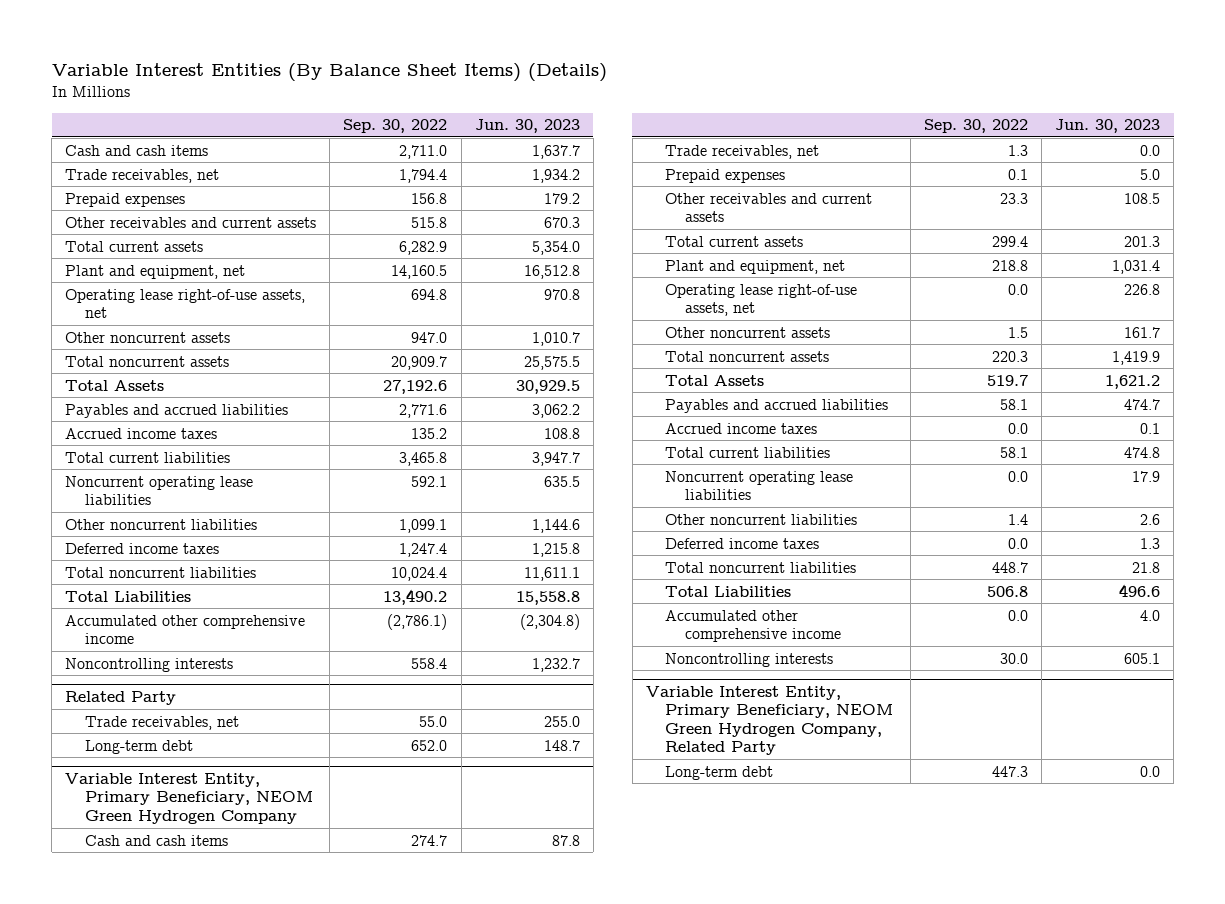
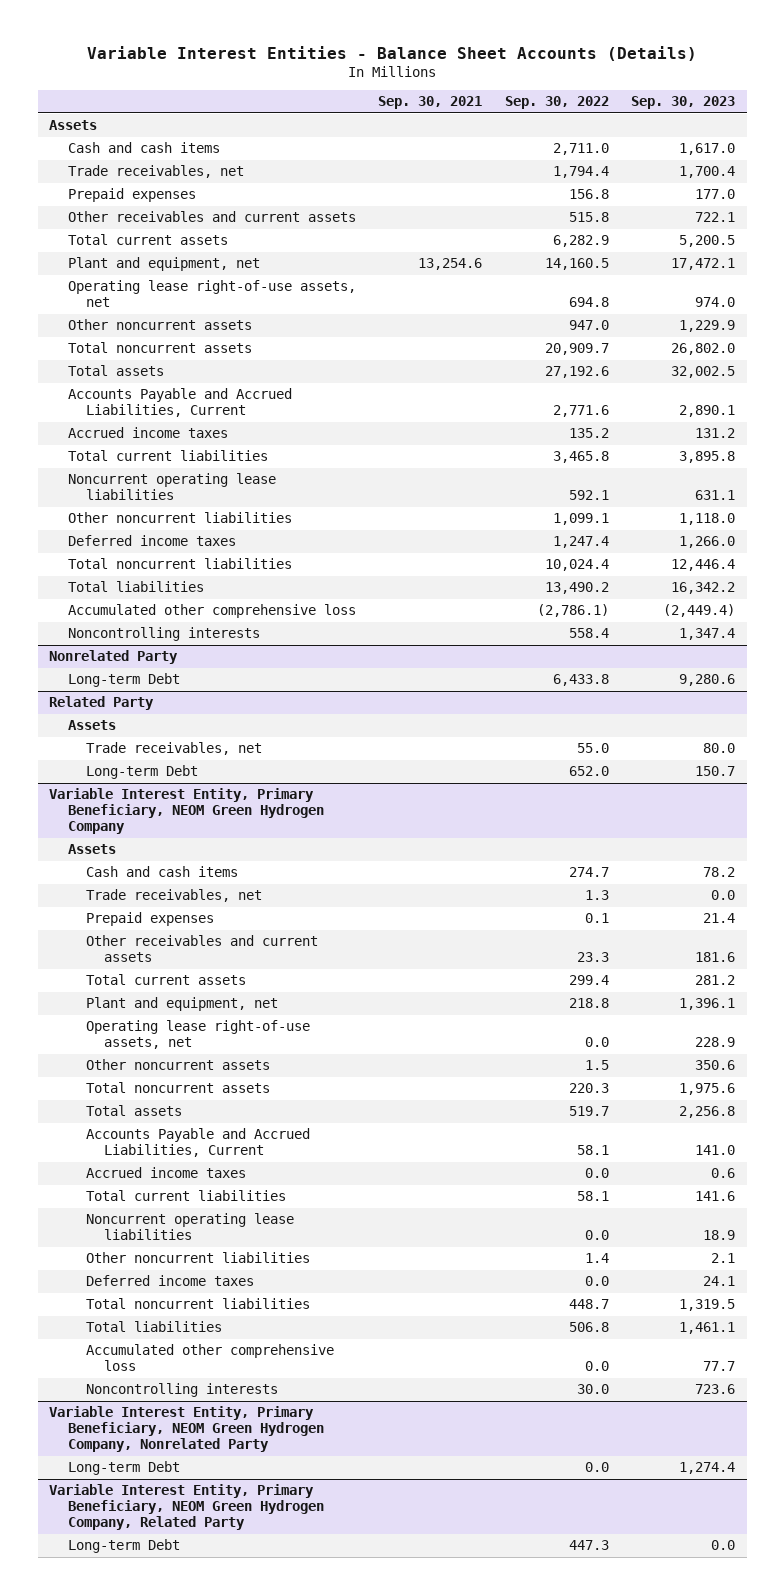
- Variable Interest Entities (By Balance Sheet Items) (Details)
+ Variable Interest Entities - Balance Sheet Accounts (Details)
- | Sep. 30, 2022 | Jun. 30, 2023
+ | Sep. 30, 2021 | Sep. 30, 2022 | Sep. 30, 2023
+ Assets
- Total Assets | 27,192.6 | 30,929.5
- Payables and accrued liabilities | 2,771.6 | 3,062.2
+ Total assets | | 27,192.6 | 32,002.5
+ Accounts Payable and Accrued Liabilities, Current | | 2,771.6 | 2,890.1
- Total Liabilities | 13,490.2 | 15,558.8
- Accumulated other comprehensive income | (2,786.1) | (2,304.8)
+ Total liabilities | | 13,490.2 | 16,342.2
+ Accumulated other comprehensive loss | | (2,786.1) | (2,449.4)
+ Nonrelated Party
+ Long-term Debt | | 6,433.8 | 9,280.6
@ Related Party
+ Assets
- Long-term debt | 652.0 | 148.7
+ Long-term Debt | | 652.0 | 150.7
@ Variable Interest Entity, Primary Beneficiary, NEOM Green Hydrogen Company
+ Assets
- Total Assets | 519.7 | 1,621.2
- Payables and accrued liabilities | 58.1 | 474.7
+ Total assets | | 519.7 | 2,256.8
+ Accounts Payable and Accrued Liabilities, Current | | 58.1 | 141.0
- Total Liabilities | 506.8 | 496.6
- Accumulated other comprehensive income | 0.0 | 4.0
+ Total liabilities | | 506.8 | 1,461.1
+ Accumulated other comprehensive loss | | 0.0 | 77.7
+ Variable Interest Entity, Primary Beneficiary, NEOM Green Hydrogen Company, Nonrelated Party
+ Long-term Debt | | 0.0 | 1,274.4
@ Variable Interest Entity, Primary Beneficiary, NEOM Green Hydrogen Company, Related Party
- Long-term debt | 447.3 | 0.0
+ Long-term Debt | | 447.3 | 0.0

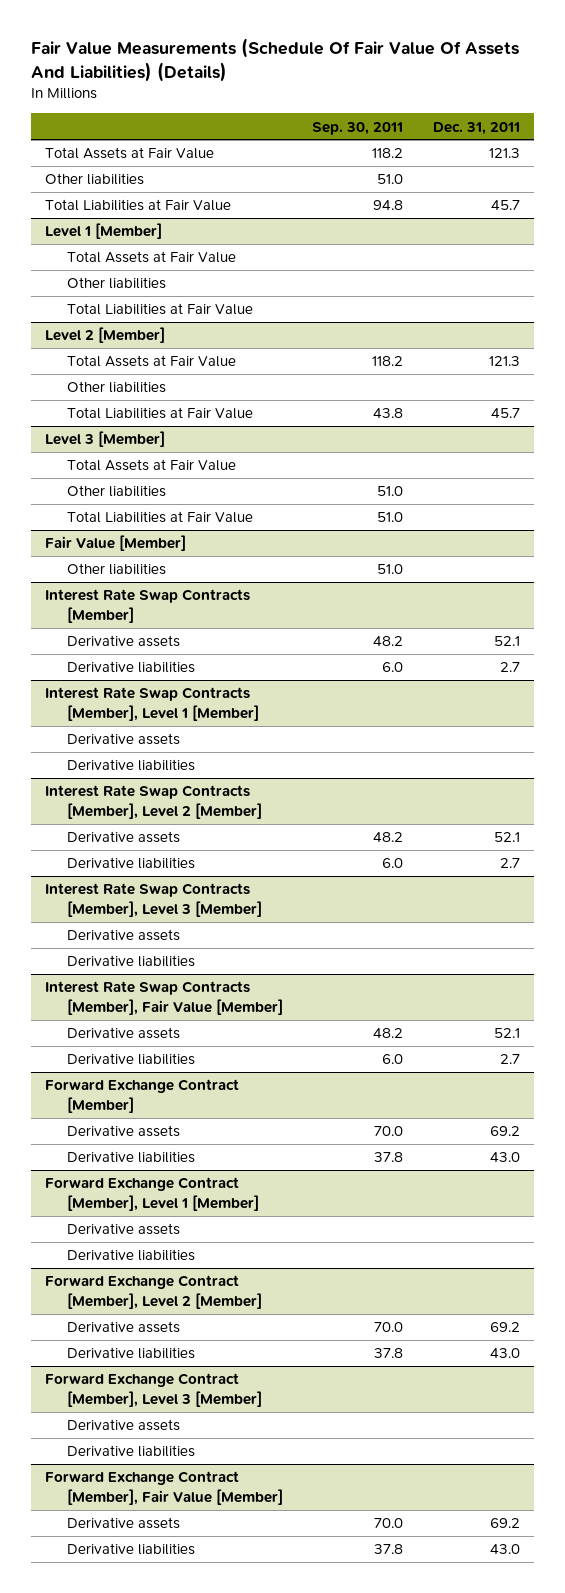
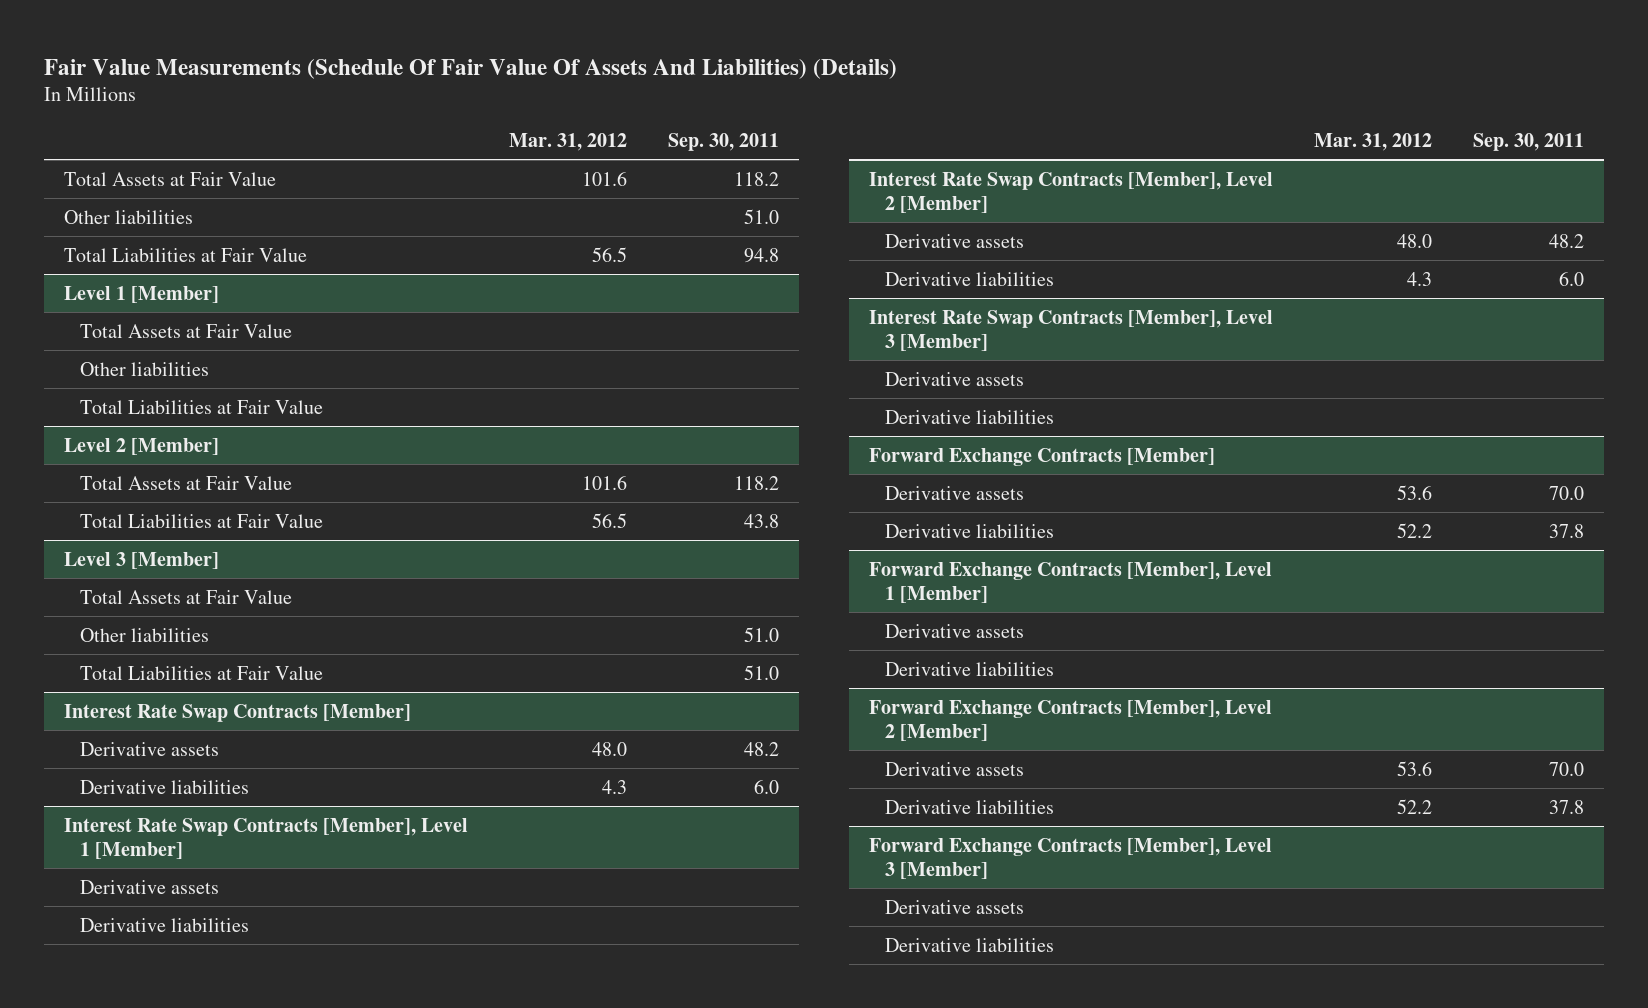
- | Sep. 30, 2011 | Dec. 31, 2011
+ | Mar. 31, 2012 | Sep. 30, 2011
@ Level 2 [Member]
- Other liabilities
- Fair Value [Member]
- Other liabilities | 51.0 |
- Interest Rate Swap Contracts [Member], Fair Value [Member]
- Derivative assets | 48.2 | 52.1
- Derivative liabilities | 6.0 | 2.7
- Forward Exchange Contract [Member]
+ Forward Exchange Contracts [Member]
- Forward Exchange Contract [Member], Level 1 [Member]
+ Forward Exchange Contracts [Member], Level 1 [Member]
- Forward Exchange Contract [Member], Level 2 [Member]
+ Forward Exchange Contracts [Member], Level 2 [Member]
- Forward Exchange Contract [Member], Level 3 [Member]
+ Forward Exchange Contracts [Member], Level 3 [Member]
- Forward Exchange Contract [Member], Fair Value [Member]
- Derivative assets | 70.0 | 69.2
- Derivative liabilities | 37.8 | 43.0

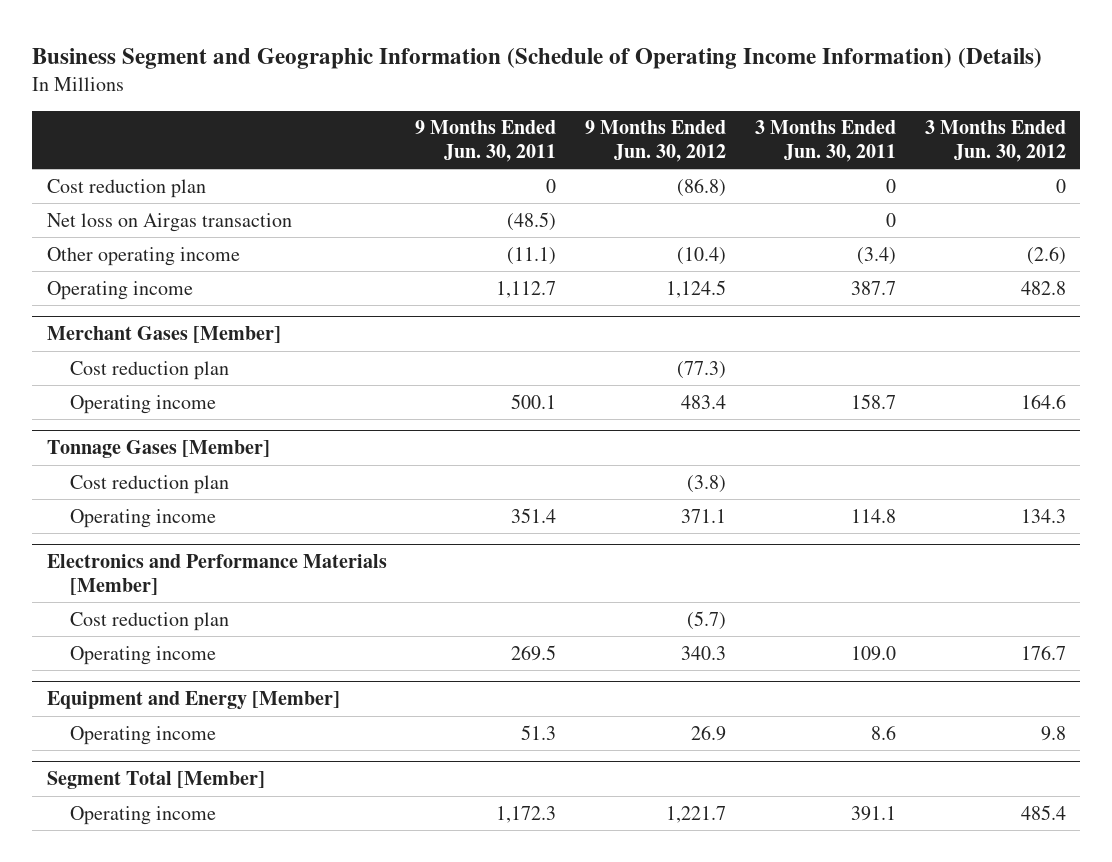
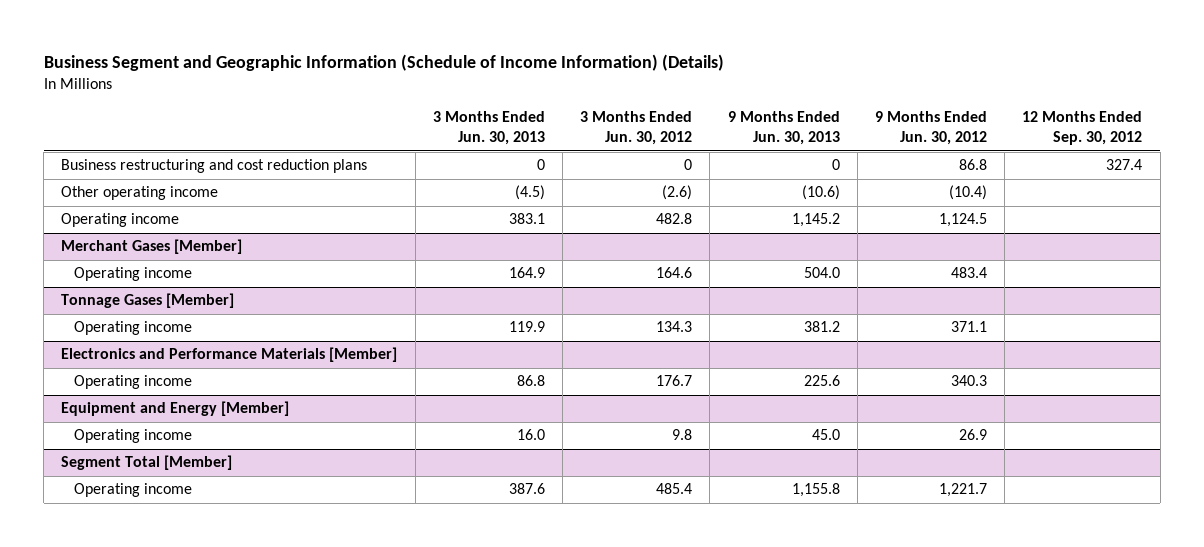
- Business Segment and Geographic Information (Schedule of Operating Income Information) (Details)
+ Business Segment and Geographic Information (Schedule of Income Information) (Details)
- | 9 Months Ended Jun. 30, 2011 | 9 Months Ended Jun. 30, 2012 | 3 Months Ended Jun. 30, 2011 | 3 Months Ended Jun. 30, 2012
+ | 3 Months Ended Jun. 30, 2013 | 3 Months Ended Jun. 30, 2012 | 9 Months Ended Jun. 30, 2013 | 9 Months Ended Jun. 30, 2012 | 12 Months Ended Sep. 30, 2012
- Cost reduction plan | 0 | (86.8) | 0 | 0
- Net loss on Airgas transaction | (48.5) | | 0 |
+ Business restructuring and cost reduction plans | 0 | 0 | 0 | 86.8 | 327.4
@ Merchant Gases [Member]
- Cost reduction plan | | (77.3) | |
@ Tonnage Gases [Member]
- Cost reduction plan | | (3.8) | |
@ Electronics and Performance Materials [Member]
- Cost reduction plan | | (5.7) | |

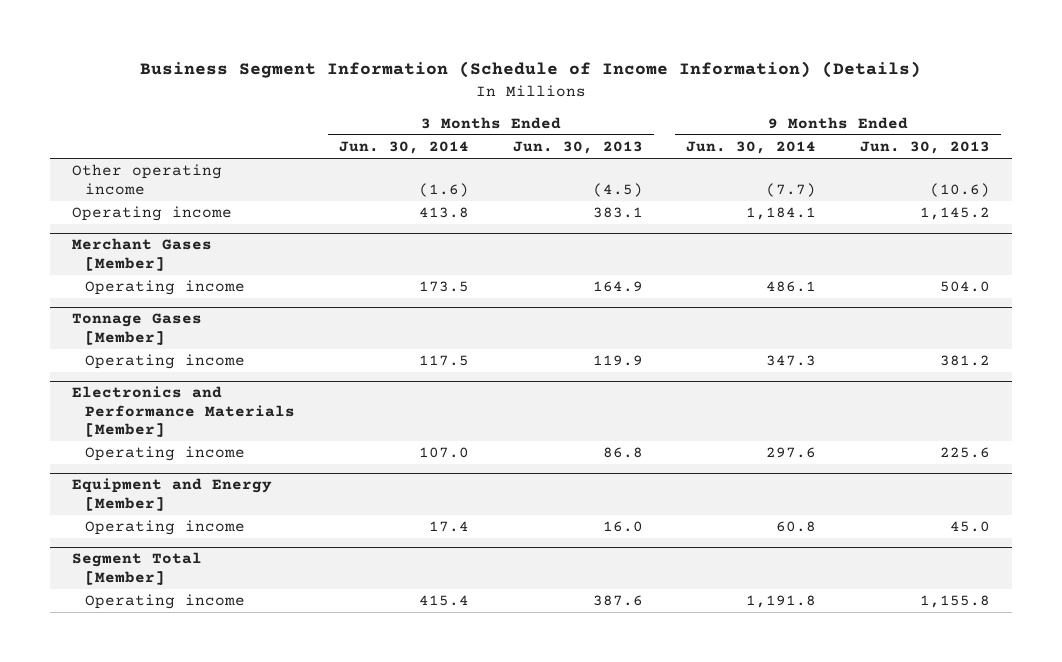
- Business Segment and Geographic Information (Schedule of Income Information) (Details)
+ Business Segment Information (Schedule of Income Information) (Details)
- | 3 Months Ended Jun. 30, 2013 | 3 Months Ended Jun. 30, 2012 | 9 Months Ended Jun. 30, 2013 | 9 Months Ended Jun. 30, 2012 | 12 Months Ended Sep. 30, 2012
+ | 3 Months Ended Jun. 30, 2014 | 3 Months Ended Jun. 30, 2013 | 9 Months Ended Jun. 30, 2014 | 9 Months Ended Jun. 30, 2013
- Business restructuring and cost reduction plans | 0 | 0 | 0 | 86.8 | 327.4

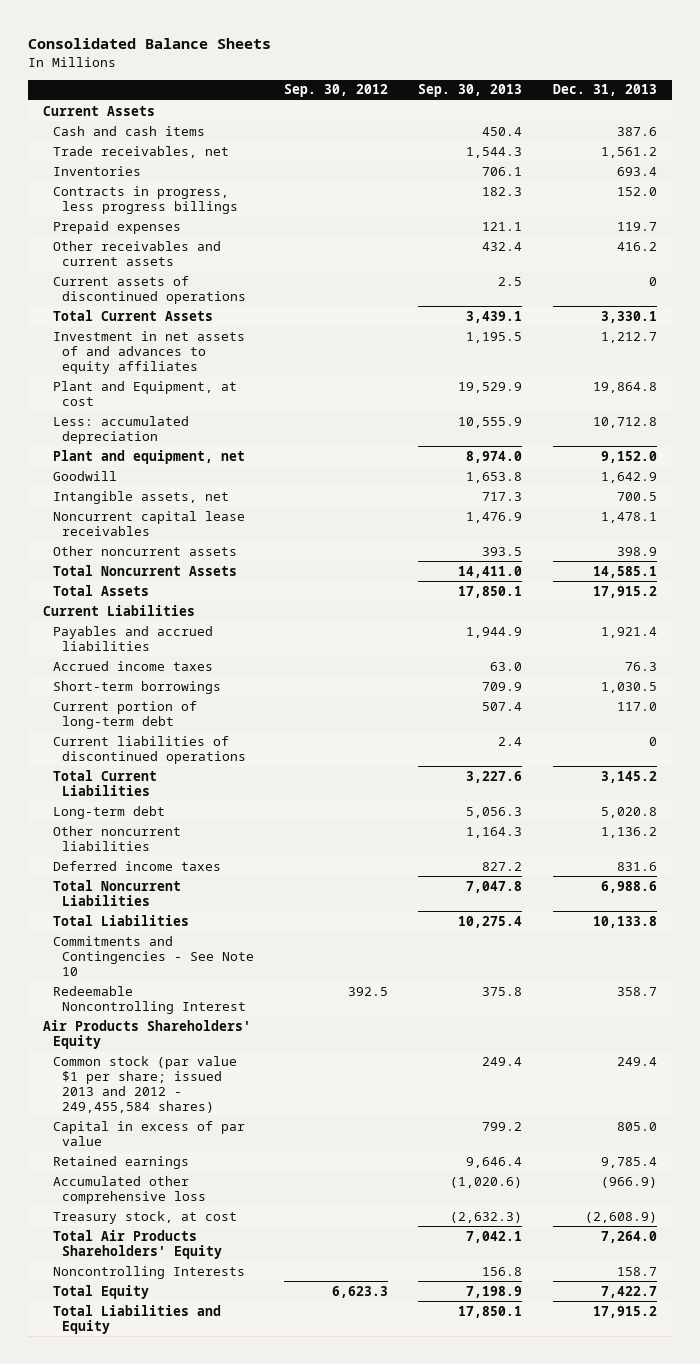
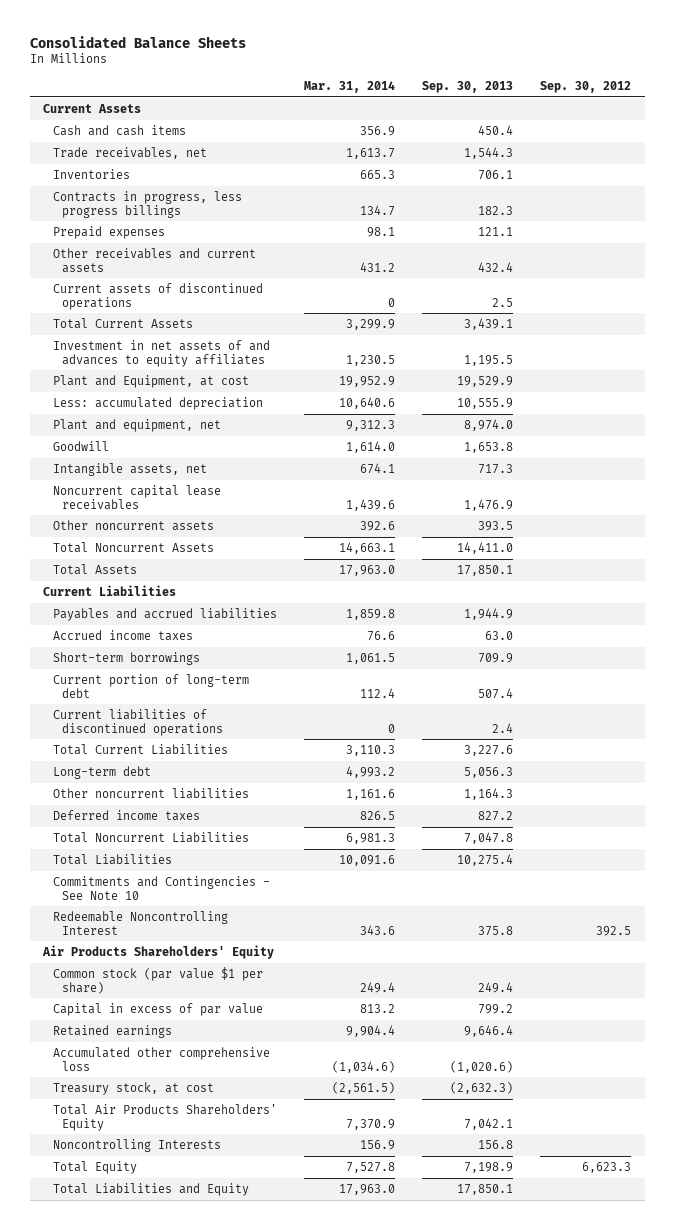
- | Sep. 30, 2012 | Sep. 30, 2013 | Dec. 31, 2013
+ | Mar. 31, 2014 | Sep. 30, 2013 | Sep. 30, 2012
- Common stock (par value $1 per share; issued 2013 and 2012 - 249,455,584 shares) | | 249.4 | 249.4
+ Common stock (par value $1 per share) | 249.4 | 249.4 |

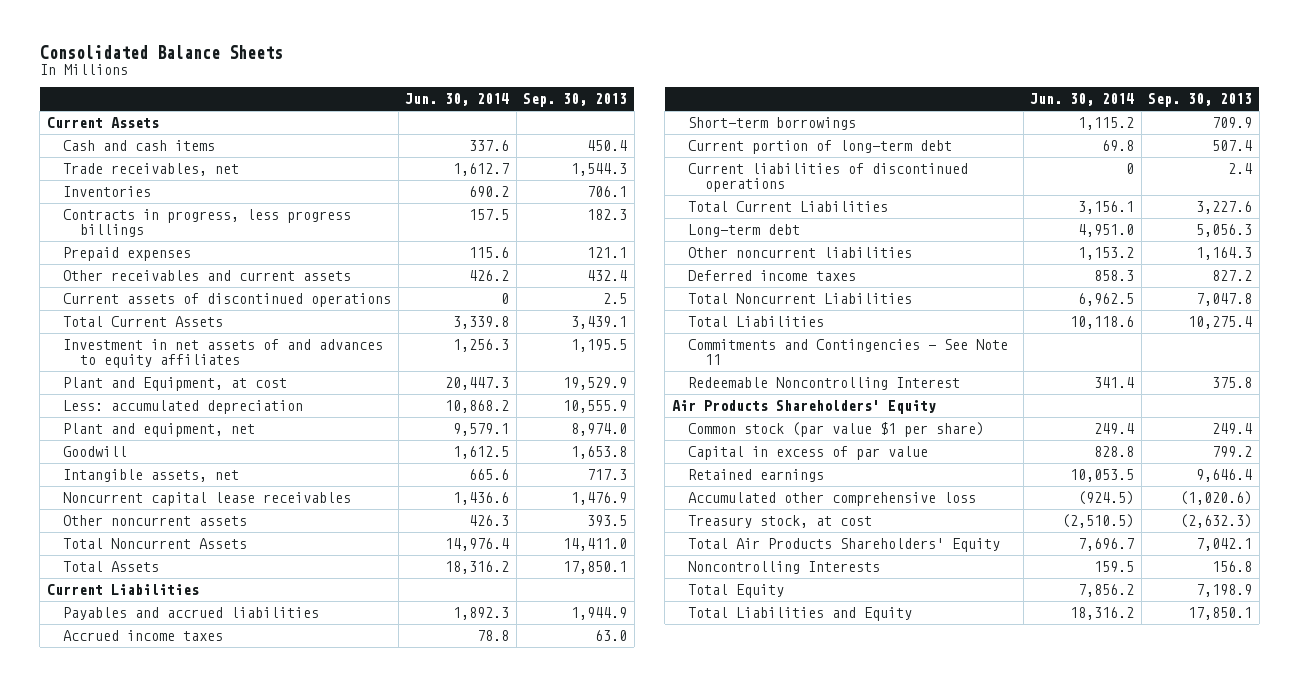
- | Mar. 31, 2014 | Sep. 30, 2013 | Sep. 30, 2012
+ | Jun. 30, 2014 | Sep. 30, 2013
- Commitments and Contingencies - See Note 10
+ Commitments and Contingencies - See Note 11

